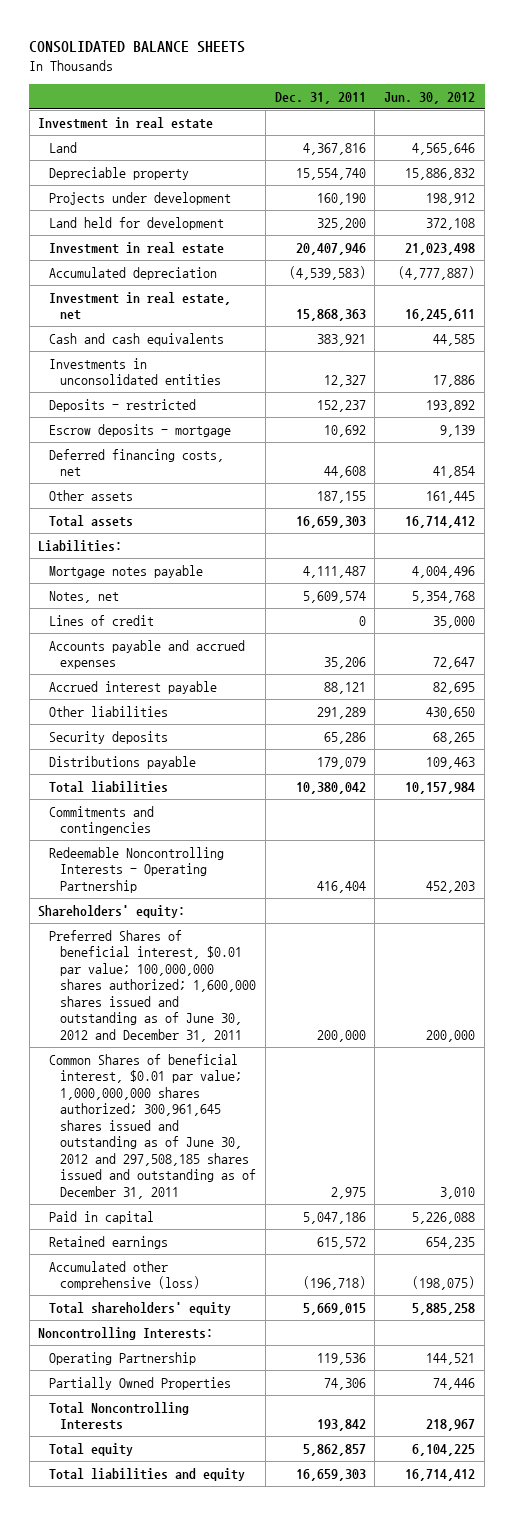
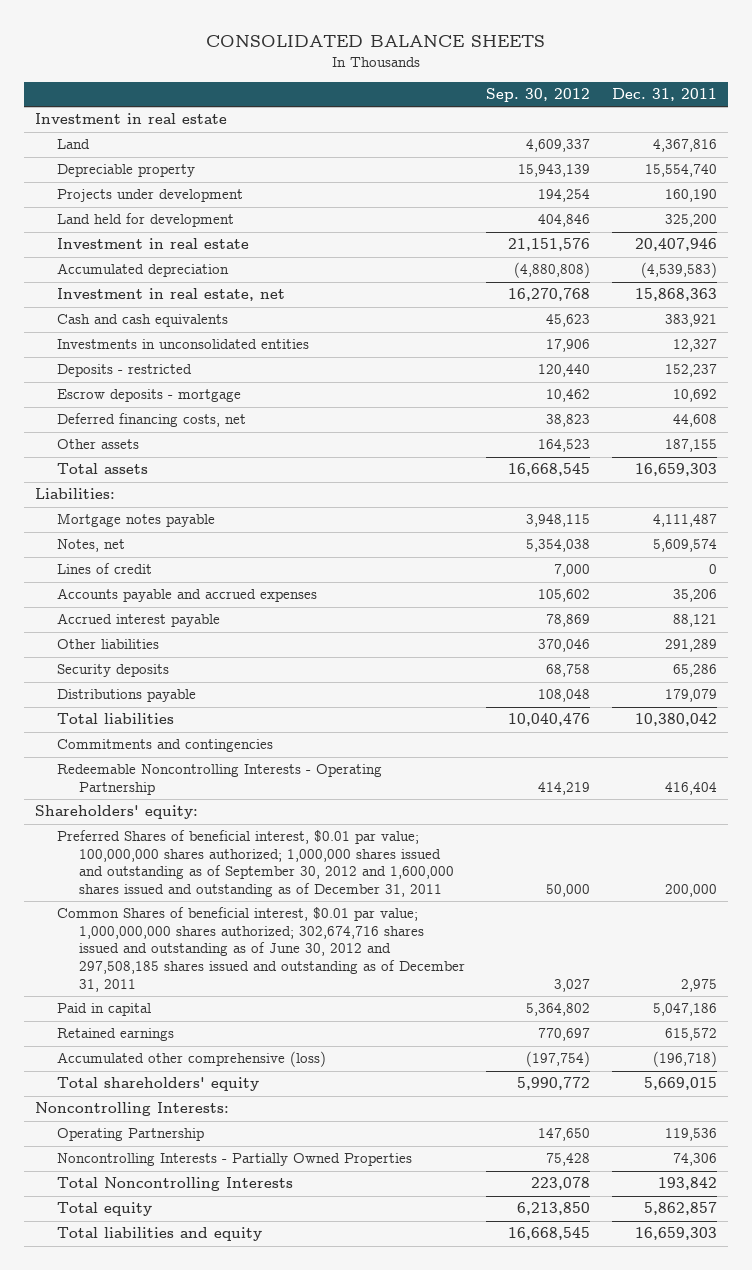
- | Dec. 31, 2011 | Jun. 30, 2012
+ | Sep. 30, 2012 | Dec. 31, 2011
- Preferred Shares of beneficial interest, $0.01 par value; 100,000,000 shares authorized; 1,600,000 shares issued and outstanding as of June 30, 2012 and December 31, 2011 | 200,000 | 200,000
- Common Shares of beneficial interest, $0.01 par value; 1,000,000,000 shares authorized; 300,961,645 shares issued and outstanding as of June 30, 2012 and 297,508,185 shares issued and outstanding as of December 31, 2011 | 2,975 | 3,010
+ Preferred Shares of beneficial interest, $0.01 par value; 100,000,000 shares authorized; 1,000,000 shares issued and outstanding as of September 30, 2012 and 1,600,000 shares issued and outstanding as of December 31, 2011 | 50,000 | 200,000
+ Common Shares of beneficial interest, $0.01 par value; 1,000,000,000 shares authorized; 302,674,716 shares issued and outstanding as of June 30, 2012 and 297,508,185 shares issued and outstanding as of December 31, 2011 | 3,027 | 2,975
- Partially Owned Properties | 74,306 | 74,446
+ Noncontrolling Interests - Partially Owned Properties | 75,428 | 74,306

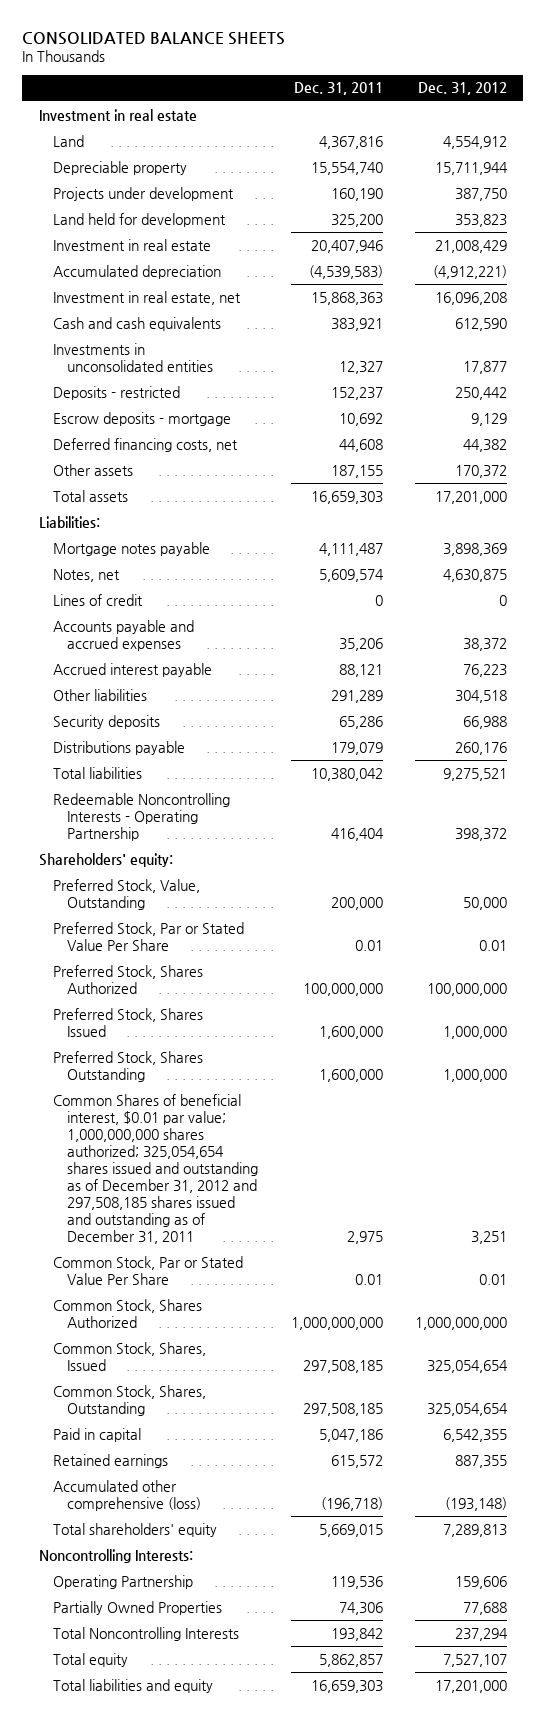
- | Sep. 30, 2012 | Dec. 31, 2011
+ | Dec. 31, 2011 | Dec. 31, 2012
- Commitments and contingencies
- Preferred Shares of beneficial interest, $0.01 par value; 100,000,000 shares authorized; 1,000,000 shares issued and outstanding as of September 30, 2012 and 1,600,000 shares issued and outstanding as of December 31, 2011 | 50,000 | 200,000
- Common Shares of beneficial interest, $0.01 par value; 1,000,000,000 shares authorized; 302,674,716 shares issued and outstanding as of June 30, 2012 and 297,508,185 shares issued and outstanding as of December 31, 2011 | 3,027 | 2,975
+ Preferred Stock, Value, Outstanding | 200,000 | 50,000
+ Preferred Stock, Par or Stated Value Per Share | 0.01 | 0.01
+ Preferred Stock, Shares Authorized | 100,000,000 | 100,000,000
+ Preferred Stock, Shares Issued | 1,600,000 | 1,000,000
+ Preferred Stock, Shares Outstanding | 1,600,000 | 1,000,000
+ Common Shares of beneficial interest, $0.01 par value; 1,000,000,000 shares authorized; 325,054,654 shares issued and outstanding as of December 31, 2012 and 297,508,185 shares issued and outstanding as of December 31, 2011 | 2,975 | 3,251
+ Common Stock, Par or Stated Value Per Share | 0.01 | 0.01
+ Common Stock, Shares Authorized | 1,000,000,000 | 1,000,000,000
+ Common Stock, Shares, Issued | 297,508,185 | 325,054,654
+ Common Stock, Shares, Outstanding | 297,508,185 | 325,054,654
- Noncontrolling Interests - Partially Owned Properties | 75,428 | 74,306
+ Partially Owned Properties | 74,306 | 77,688

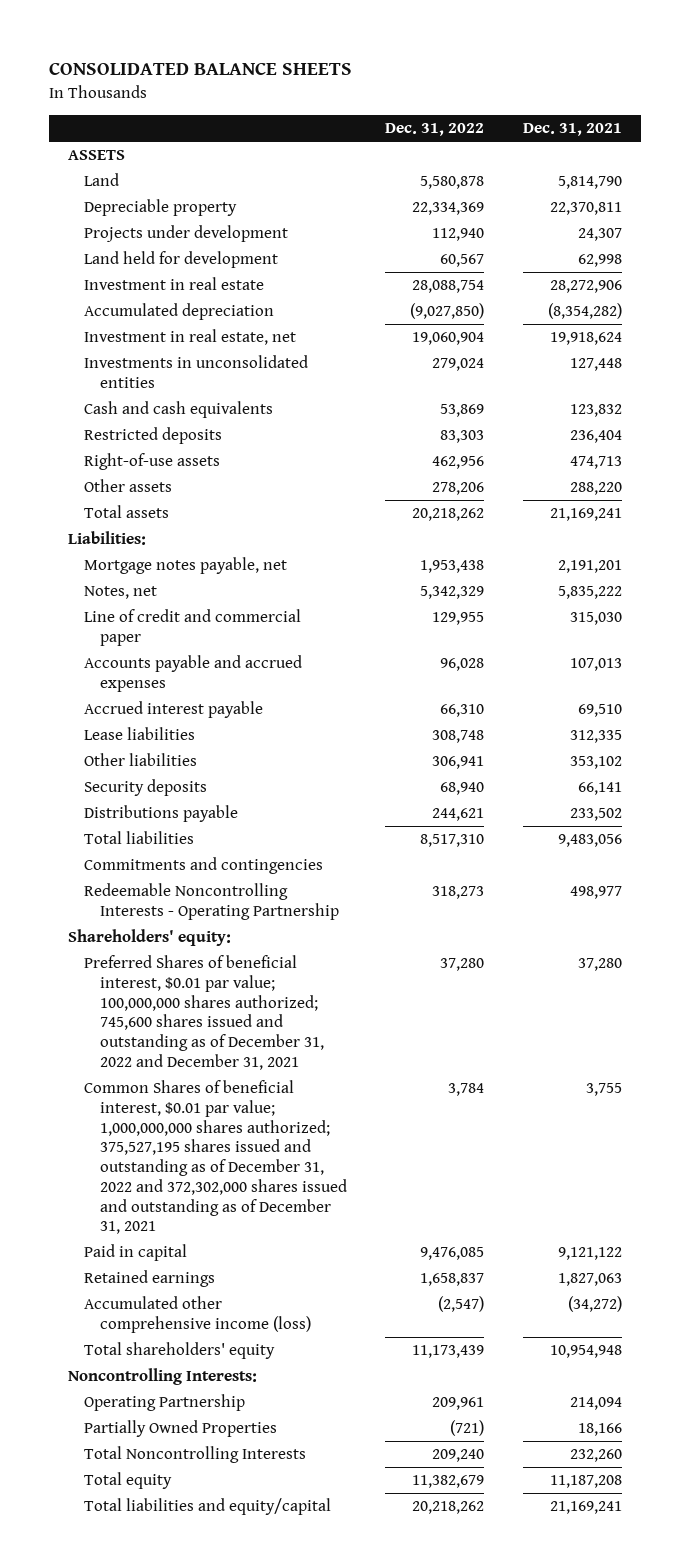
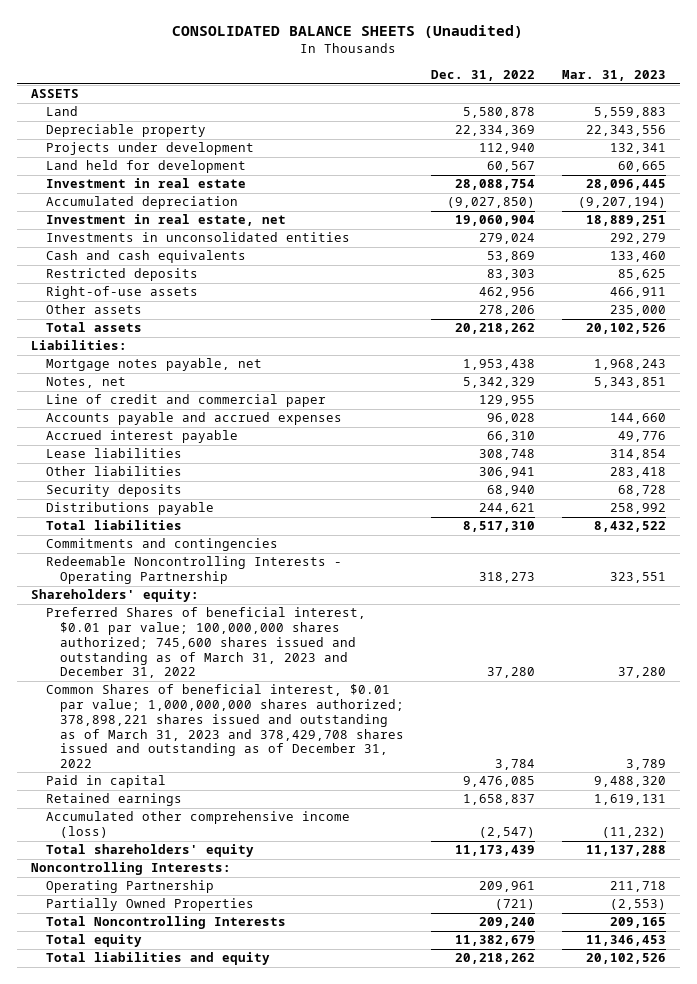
- CONSOLIDATED BALANCE SHEETS
+ CONSOLIDATED BALANCE SHEETS (Unaudited)
- | Dec. 31, 2022 | Dec. 31, 2021
+ | Dec. 31, 2022 | Mar. 31, 2023
- Preferred Shares of beneficial interest, $0.01 par value; 100,000,000 shares authorized; 745,600 shares issued and outstanding as of December 31, 2022 and December 31, 2021 | 37,280 | 37,280
- Common Shares of beneficial interest, $0.01 par value; 1,000,000,000 shares authorized; 375,527,195 shares issued and outstanding as of December 31, 2022 and 372,302,000 shares issued and outstanding as of December 31, 2021 | 3,784 | 3,755
+ Preferred Shares of beneficial interest, $0.01 par value; 100,000,000 shares authorized; 745,600 shares issued and outstanding as of March 31, 2023 and December 31, 2022 | 37,280 | 37,280
+ Common Shares of beneficial interest, $0.01 par value; 1,000,000,000 shares authorized; 378,898,221 shares issued and outstanding as of March 31, 2023 and 378,429,708 shares issued and outstanding as of December 31, 2022 | 3,784 | 3,789
- Total liabilities and equity/capital | 20,218,262 | 21,169,241
+ Total liabilities and equity | 20,218,262 | 20,102,526

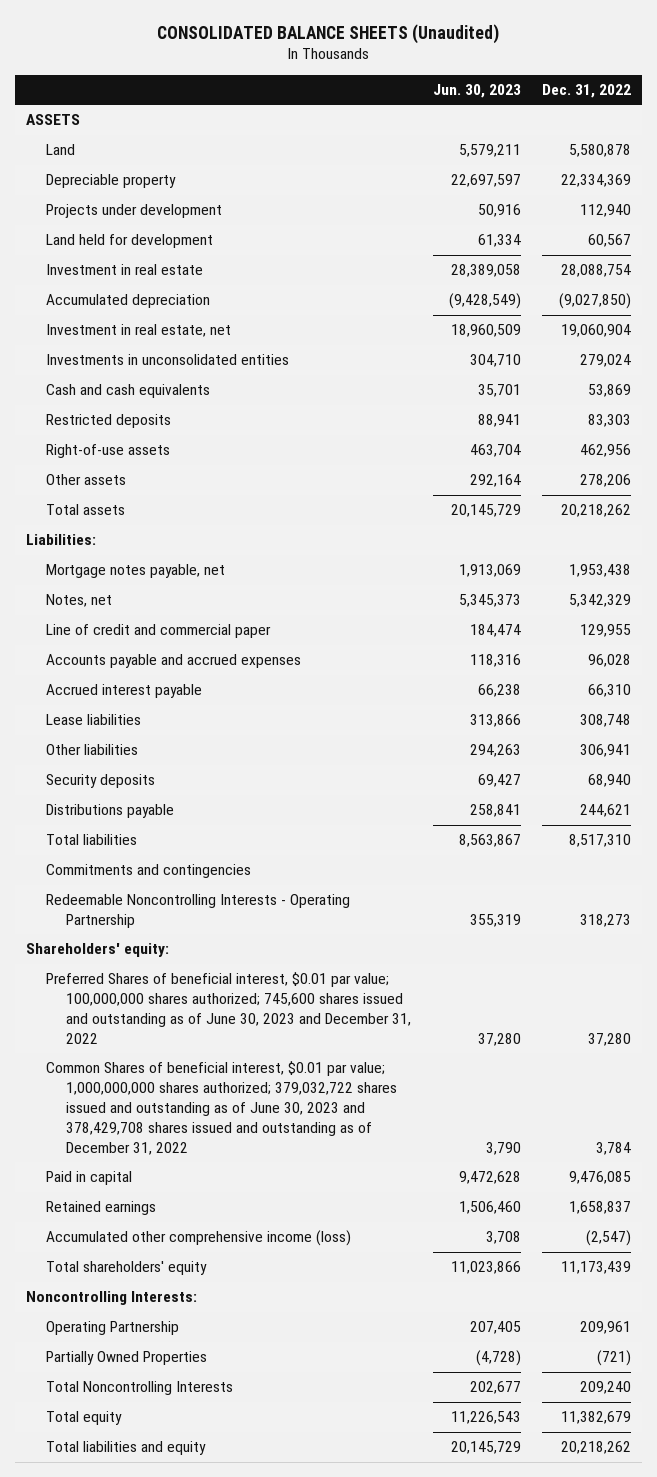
- | Dec. 31, 2022 | Mar. 31, 2023
+ | Jun. 30, 2023 | Dec. 31, 2022
- Preferred Shares of beneficial interest, $0.01 par value; 100,000,000 shares authorized; 745,600 shares issued and outstanding as of March 31, 2023 and December 31, 2022 | 37,280 | 37,280
- Common Shares of beneficial interest, $0.01 par value; 1,000,000,000 shares authorized; 378,898,221 shares issued and outstanding as of March 31, 2023 and 378,429,708 shares issued and outstanding as of December 31, 2022 | 3,784 | 3,789
+ Preferred Shares of beneficial interest, $0.01 par value; 100,000,000 shares authorized; 745,600 shares issued and outstanding as of June 30, 2023 and December 31, 2022 | 37,280 | 37,280
+ Common Shares of beneficial interest, $0.01 par value; 1,000,000,000 shares authorized; 379,032,722 shares issued and outstanding as of June 30, 2023 and 378,429,708 shares issued and outstanding as of December 31, 2022 | 3,790 | 3,784

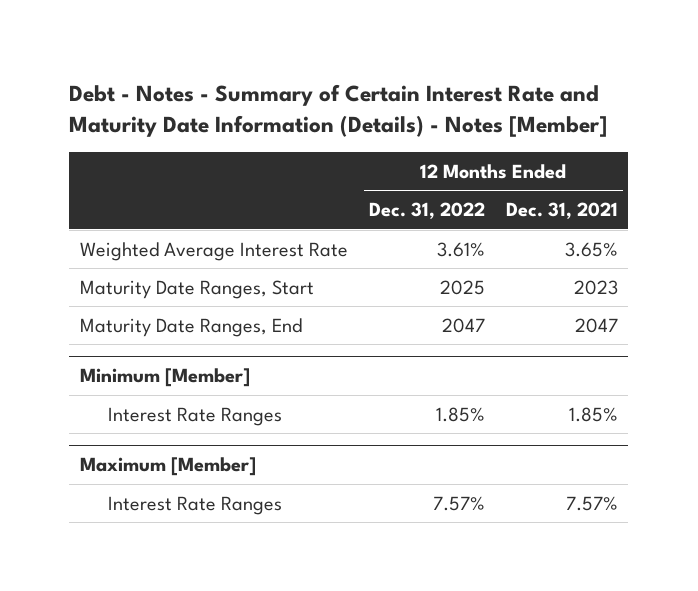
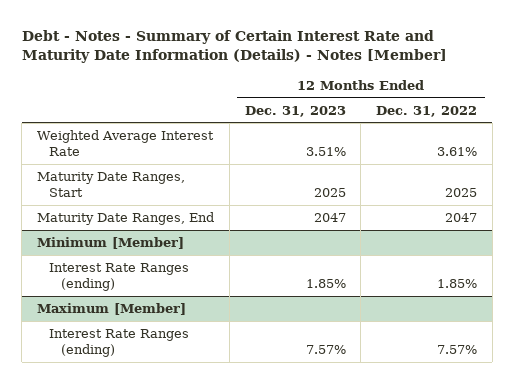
- | 12 Months Ended Dec. 31, 2022 | 12 Months Ended Dec. 31, 2021
+ | 12 Months Ended Dec. 31, 2023 | 12 Months Ended Dec. 31, 2022
@ Minimum [Member]
- Interest Rate Ranges | 1.85% | 1.85%
+ Interest Rate Ranges (ending) | 1.85% | 1.85%
@ Maximum [Member]
- Interest Rate Ranges | 7.57% | 7.57%
+ Interest Rate Ranges (ending) | 7.57% | 7.57%

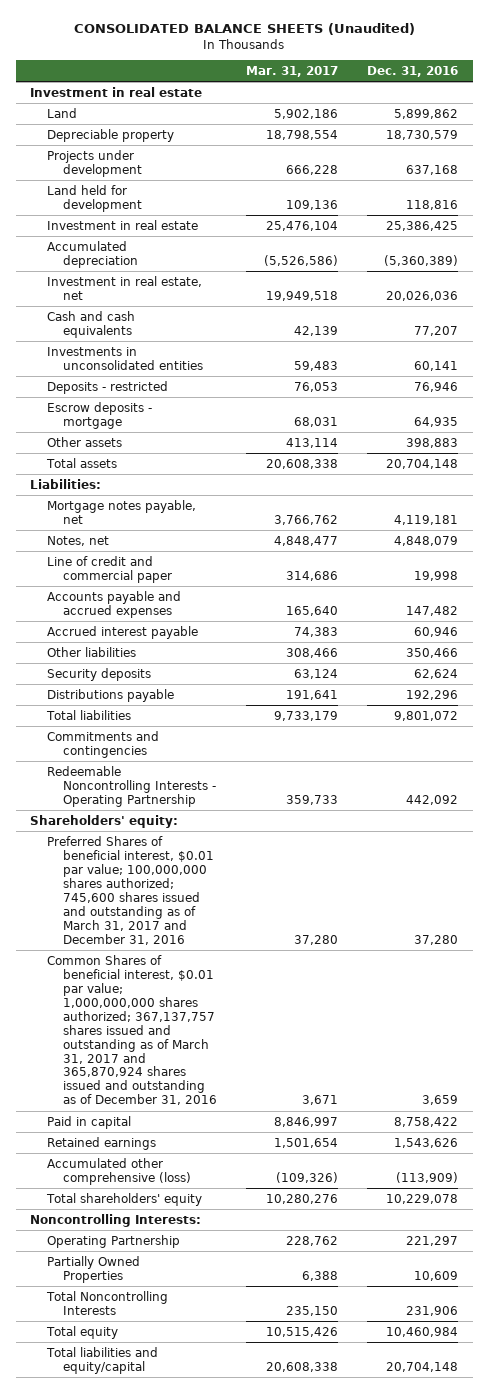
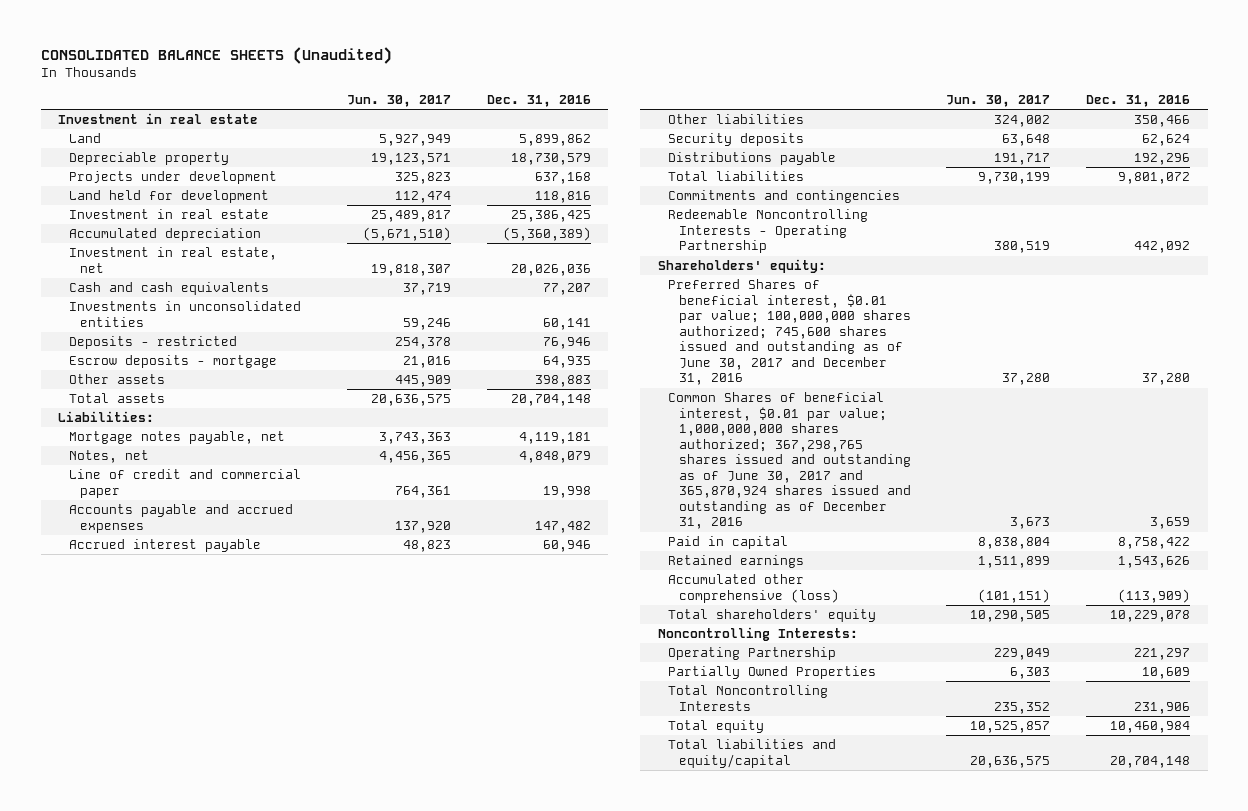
- | Mar. 31, 2017 | Dec. 31, 2016
+ | Jun. 30, 2017 | Dec. 31, 2016
- Preferred Shares of beneficial interest, $0.01 par value; 100,000,000 shares authorized; 745,600 shares issued and outstanding as of March 31, 2017 and December 31, 2016 | 37,280 | 37,280
- Common Shares of beneficial interest, $0.01 par value; 1,000,000,000 shares authorized; 367,137,757 shares issued and outstanding as of March 31, 2017 and 365,870,924 shares issued and outstanding as of December 31, 2016 | 3,671 | 3,659
+ Preferred Shares of beneficial interest, $0.01 par value; 100,000,000 shares authorized; 745,600 shares issued and outstanding as of June 30, 2017 and December 31, 2016 | 37,280 | 37,280
+ Common Shares of beneficial interest, $0.01 par value; 1,000,000,000 shares authorized; 367,298,765 shares issued and outstanding as of June 30, 2017 and 365,870,924 shares issued and outstanding as of December 31, 2016 | 3,673 | 3,659

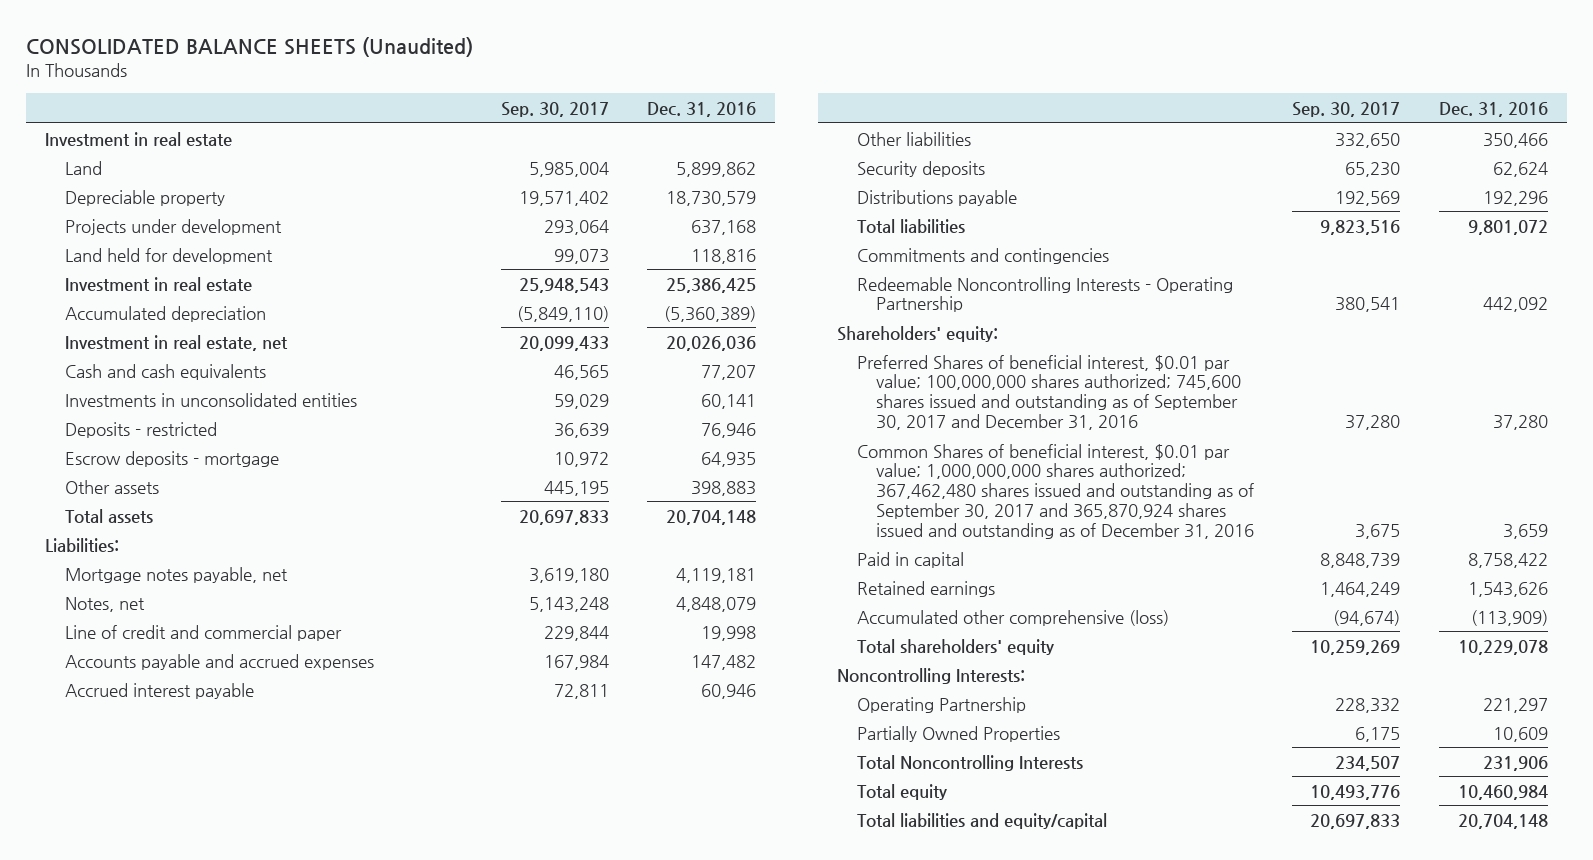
- | Jun. 30, 2017 | Dec. 31, 2016
+ | Sep. 30, 2017 | Dec. 31, 2016
- Preferred Shares of beneficial interest, $0.01 par value; 100,000,000 shares authorized; 745,600 shares issued and outstanding as of June 30, 2017 and December 31, 2016 | 37,280 | 37,280
- Common Shares of beneficial interest, $0.01 par value; 1,000,000,000 shares authorized; 367,298,765 shares issued and outstanding as of June 30, 2017 and 365,870,924 shares issued and outstanding as of December 31, 2016 | 3,673 | 3,659
+ Preferred Shares of beneficial interest, $0.01 par value; 100,000,000 shares authorized; 745,600 shares issued and outstanding as of September 30, 2017 and December 31, 2016 | 37,280 | 37,280
+ Common Shares of beneficial interest, $0.01 par value; 1,000,000,000 shares authorized; 367,462,480 shares issued and outstanding as of September 30, 2017 and 365,870,924 shares issued and outstanding as of December 31, 2016 | 3,675 | 3,659

